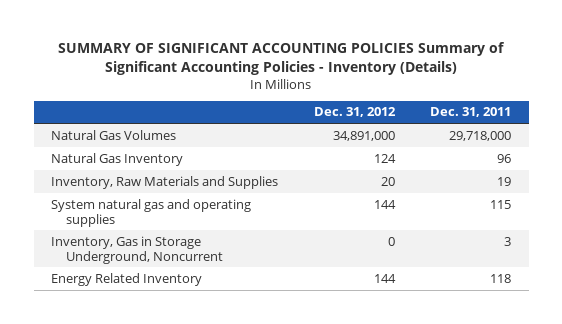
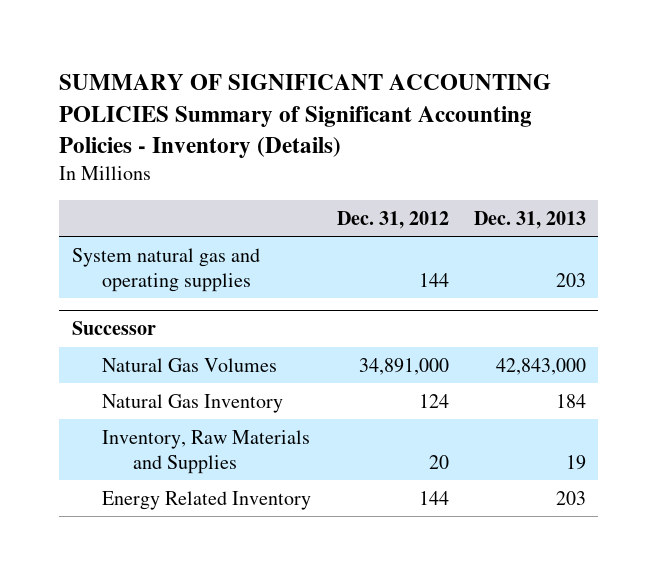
- | Dec. 31, 2012 | Dec. 31, 2011
+ | Dec. 31, 2012 | Dec. 31, 2013
moved up: System natural gas and operating supplies | 144 | 203
+ Successor
- Inventory, Gas in Storage Underground, Noncurrent | 0 | 3

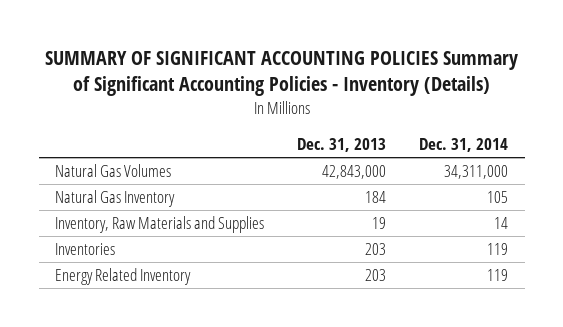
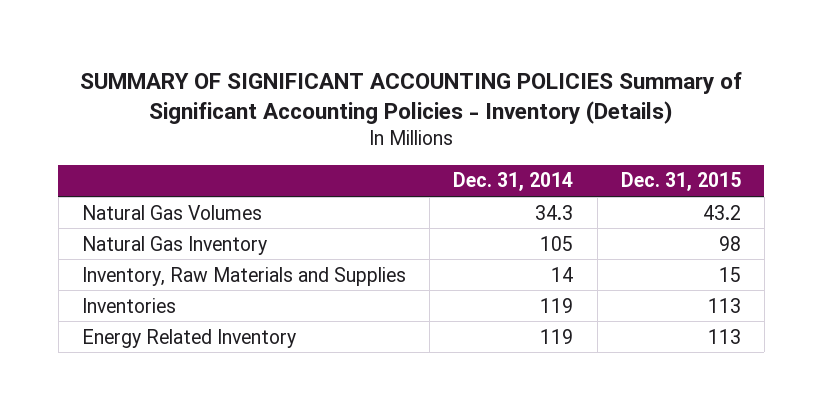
- | Dec. 31, 2013 | Dec. 31, 2014
+ | Dec. 31, 2014 | Dec. 31, 2015
- Natural Gas Volumes | 42,843,000 | 34,311,000
+ Natural Gas Volumes | 34.3 | 43.2

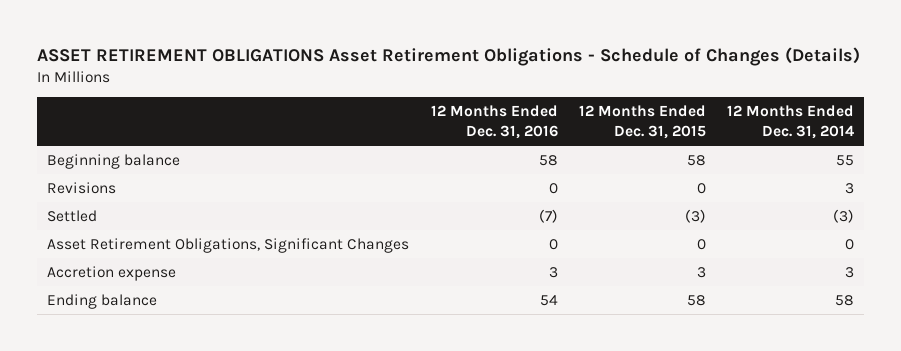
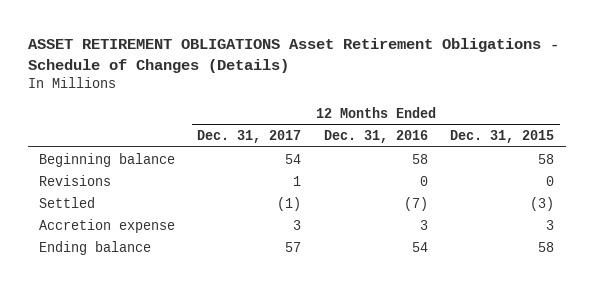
- | 12 Months Ended Dec. 31, 2016 | 12 Months Ended Dec. 31, 2015 | 12 Months Ended Dec. 31, 2014
+ | 12 Months Ended Dec. 31, 2017 | 12 Months Ended Dec. 31, 2016 | 12 Months Ended Dec. 31, 2015
- Asset Retirement Obligations, Significant Changes | 0 | 0 | 0

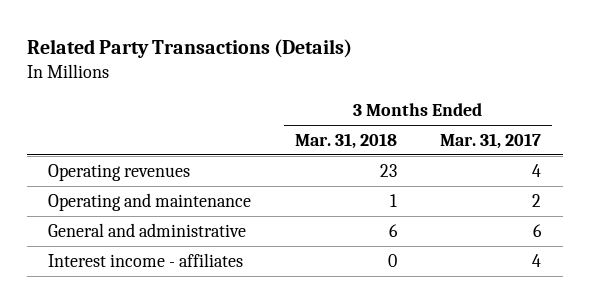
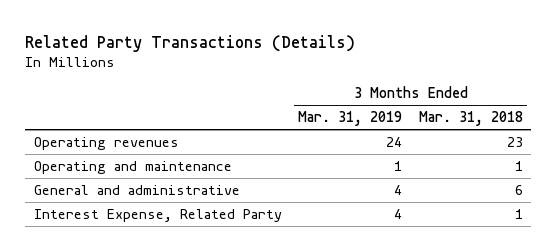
- | 3 Months Ended Mar. 31, 2018 | 3 Months Ended Mar. 31, 2017
+ | 3 Months Ended Mar. 31, 2019 | 3 Months Ended Mar. 31, 2018
- Interest income - affiliates | 0 | 4
+ Interest Expense, Related Party | 4 | 1

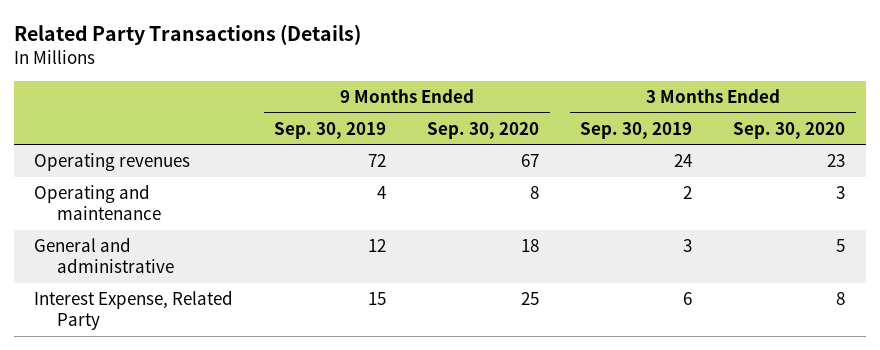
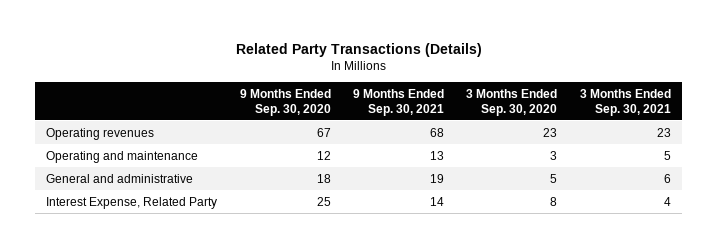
- | 9 Months Ended Sep. 30, 2019 | 9 Months Ended Sep. 30, 2020 | 3 Months Ended Sep. 30, 2019 | 3 Months Ended Sep. 30, 2020
+ | 9 Months Ended Sep. 30, 2020 | 9 Months Ended Sep. 30, 2021 | 3 Months Ended Sep. 30, 2020 | 3 Months Ended Sep. 30, 2021
- Operating and maintenance | 4 | 8 | 2 | 3
+ Operating and maintenance | 12 | 13 | 3 | 5

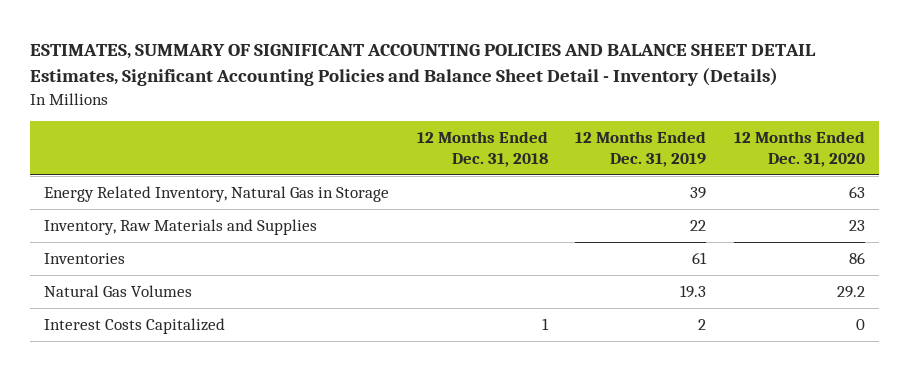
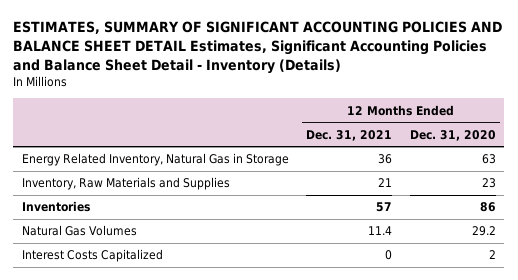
- | 12 Months Ended Dec. 31, 2018 | 12 Months Ended Dec. 31, 2019 | 12 Months Ended Dec. 31, 2020
+ | 12 Months Ended Dec. 31, 2021 | 12 Months Ended Dec. 31, 2020
- Interest Costs Capitalized | 1 | 2 | 0
+ Interest Costs Capitalized | 0 | 2

